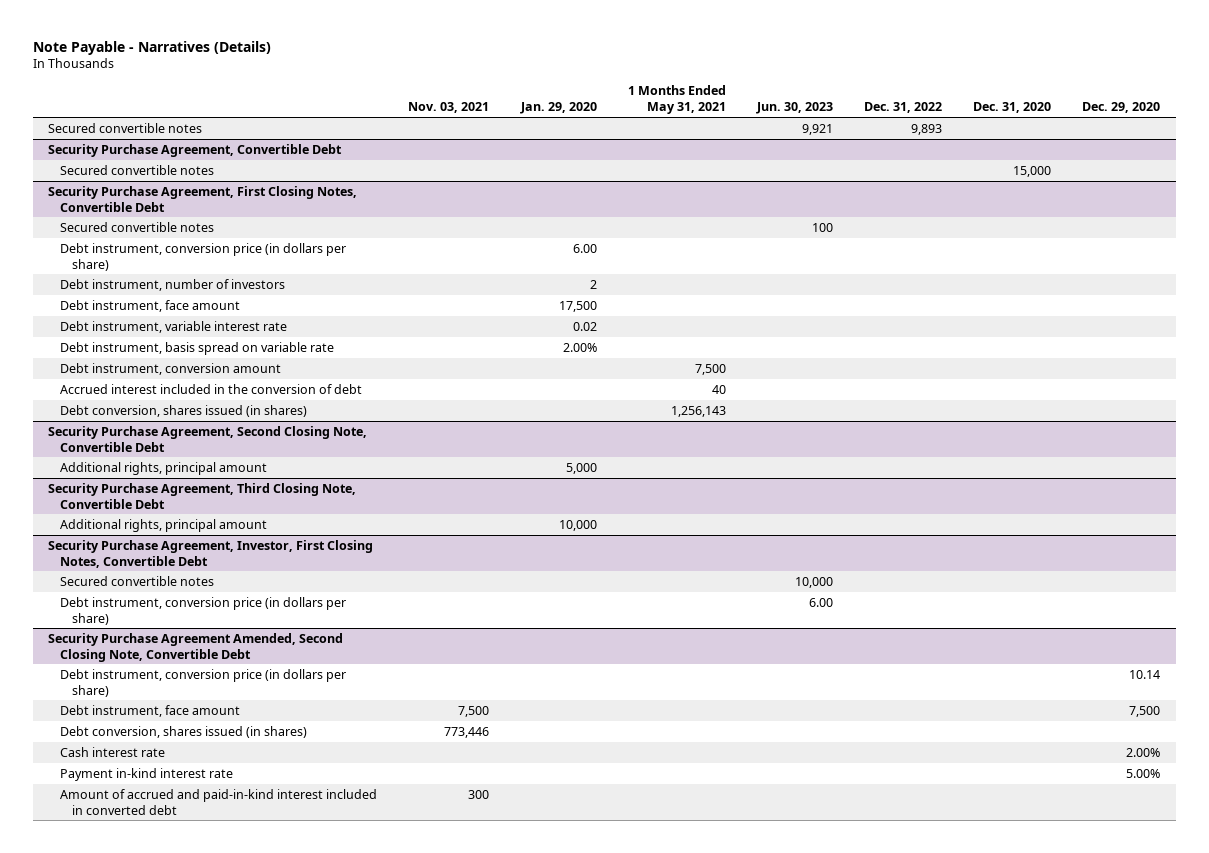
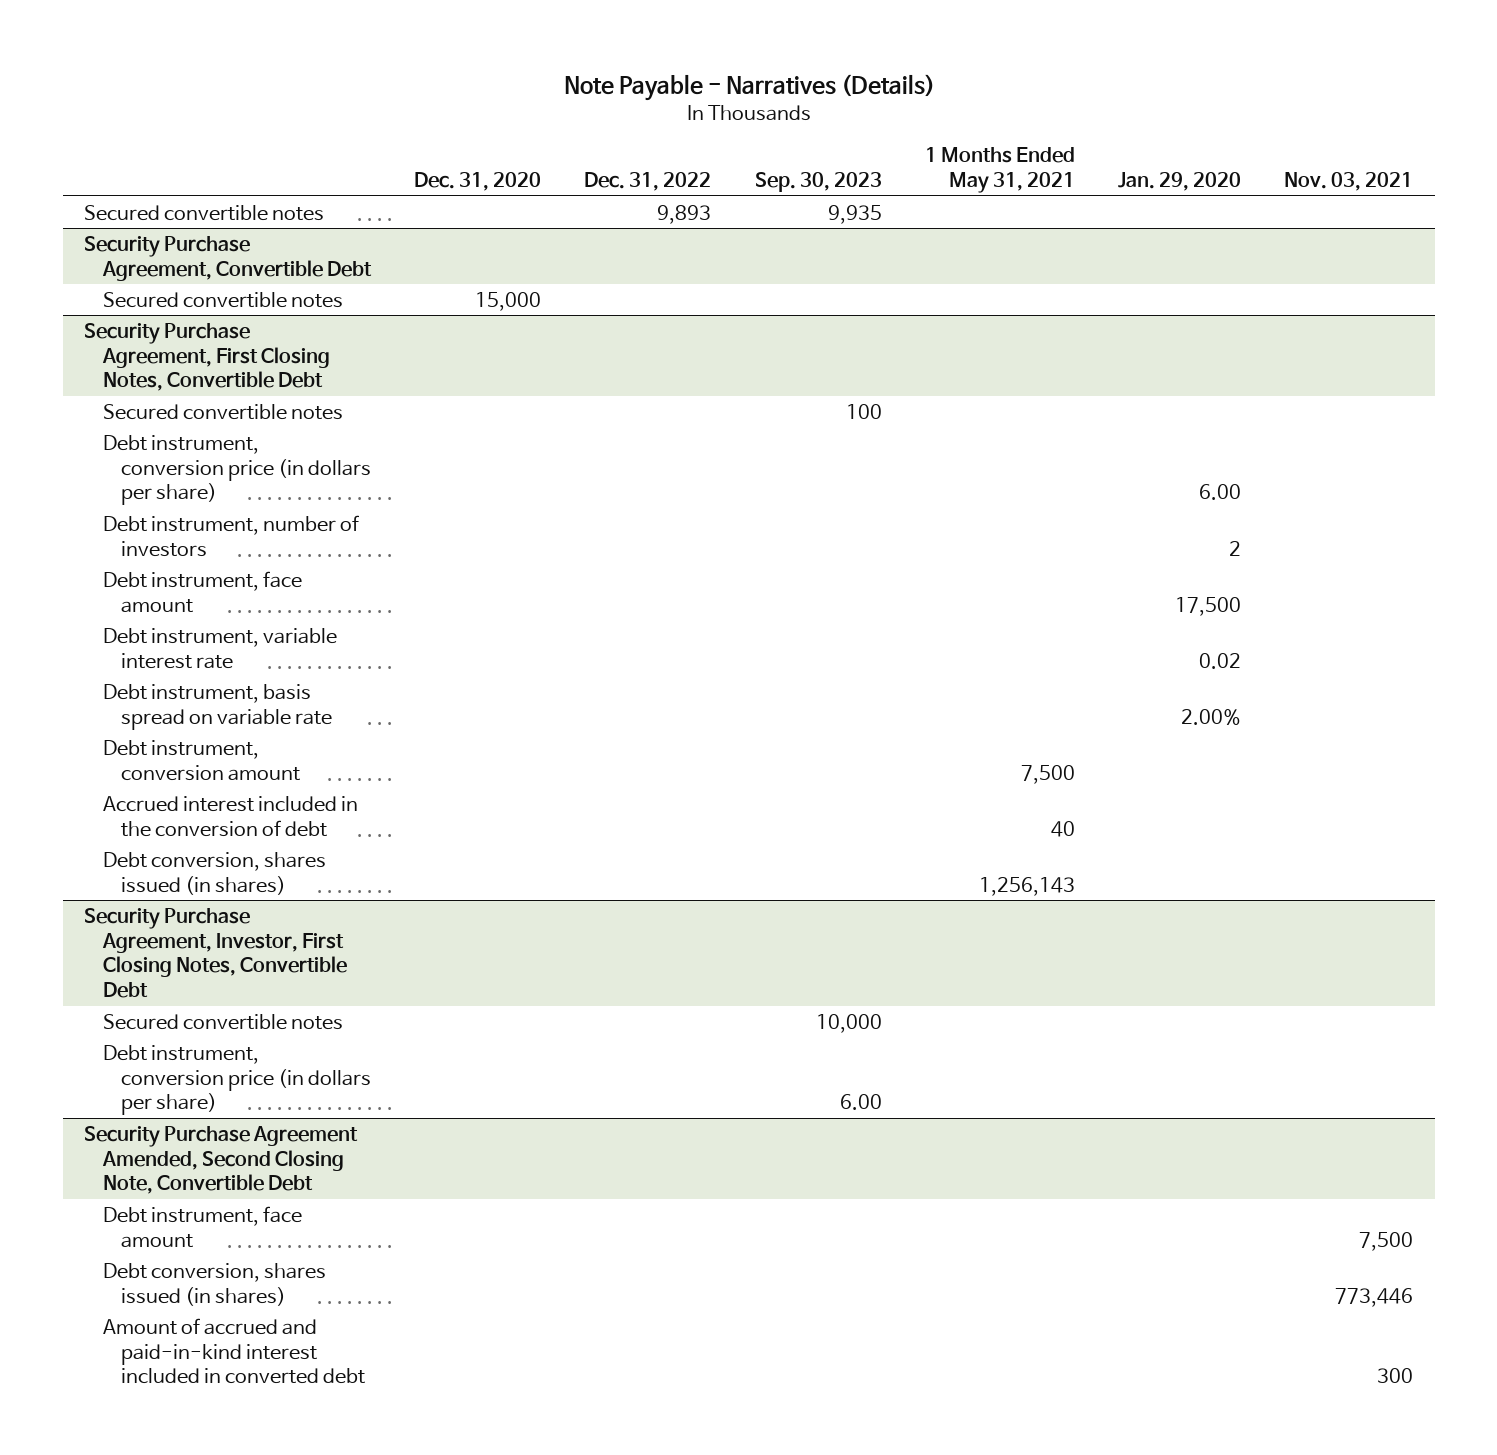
- | Nov. 03, 2021 | Jan. 29, 2020 | 1 Months Ended May 31, 2021 | Jun. 30, 2023 | Dec. 31, 2022 | Dec. 31, 2020 | Dec. 29, 2020
+ | Dec. 31, 2020 | Dec. 31, 2022 | Sep. 30, 2023 | 1 Months Ended May 31, 2021 | Jan. 29, 2020 | Nov. 03, 2021
- Security Purchase Agreement, Second Closing Note, Convertible Debt
- Additional rights, principal amount | | 5,000 | | | | |
- Security Purchase Agreement, Third Closing Note, Convertible Debt
- Additional rights, principal amount | | 10,000 | | | | |
@ Security Purchase Agreement Amended, Second Closing Note, Convertible Debt
- Debt instrument, conversion price (in dollars per share) | | | | | | | 10.14
- Cash interest rate | | | | | | | 2.00%
- Payment in-kind interest rate | | | | | | | 5.00%

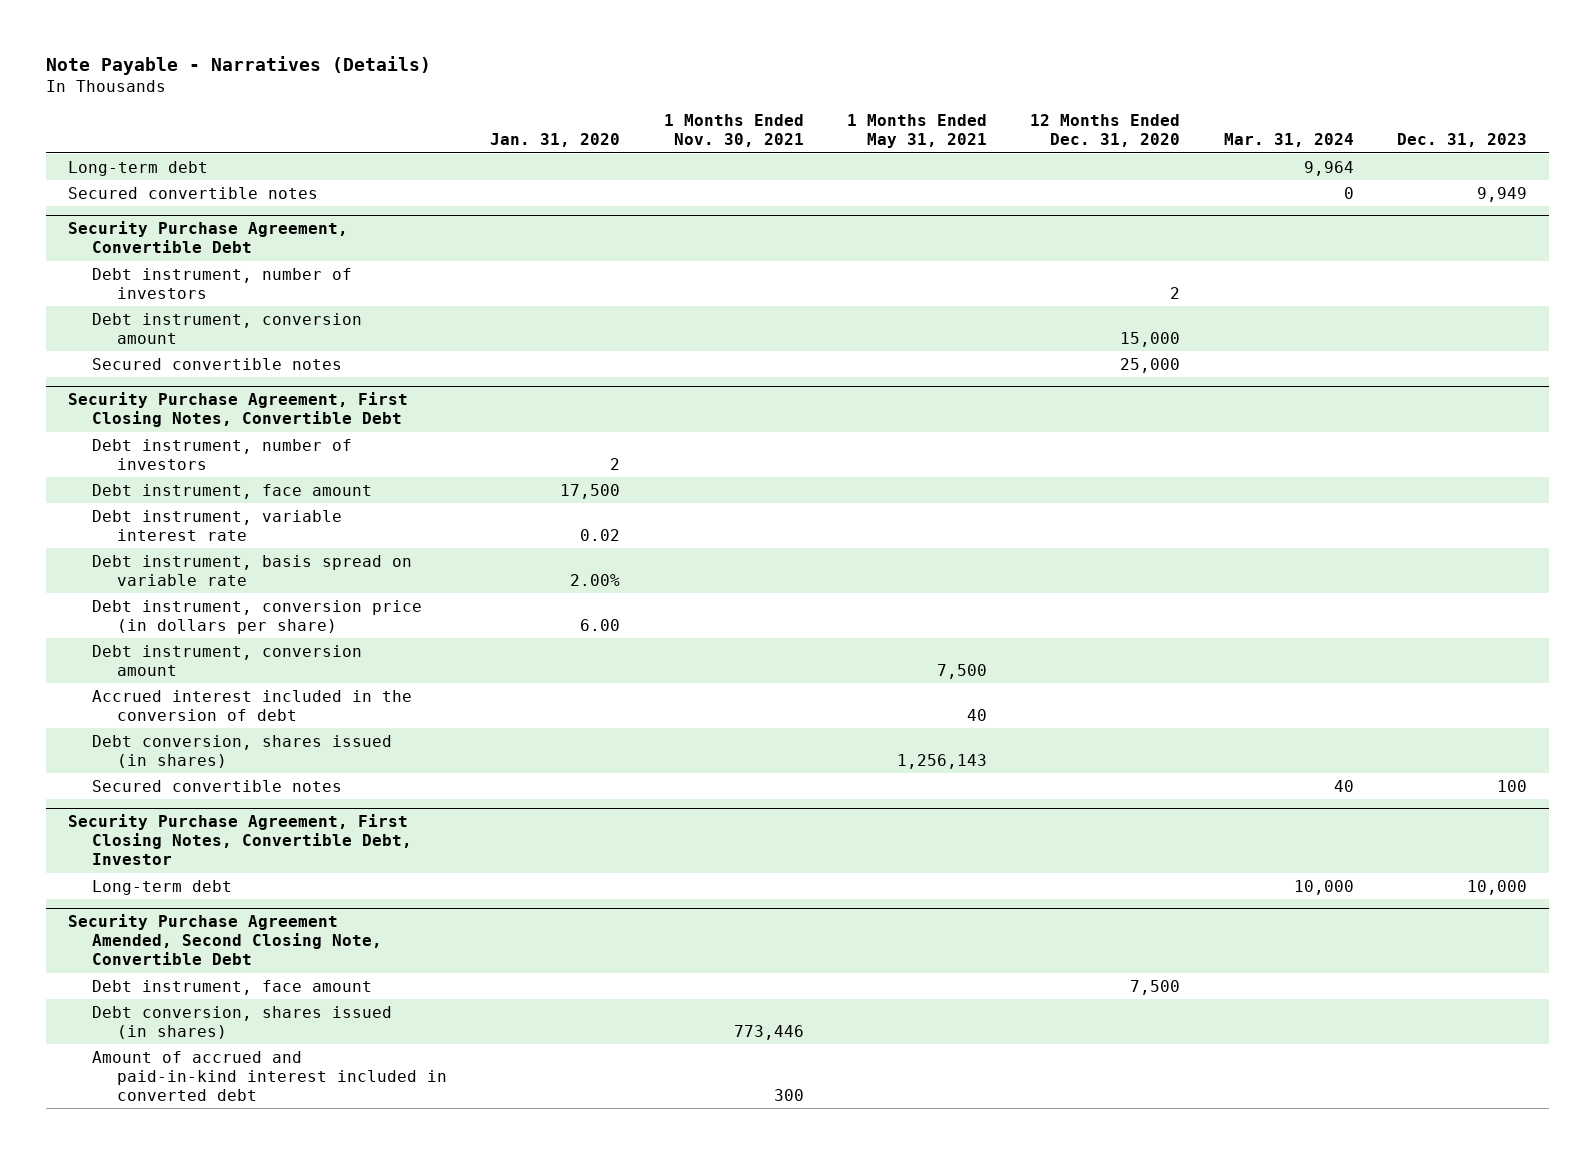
- | Dec. 31, 2020 | Dec. 31, 2022 | Sep. 30, 2023 | 1 Months Ended May 31, 2021 | Jan. 29, 2020 | Nov. 03, 2021
+ | Jan. 31, 2020 | 1 Months Ended Nov. 30, 2021 | 1 Months Ended May 31, 2021 | 12 Months Ended Dec. 31, 2020 | Mar. 31, 2024 | Dec. 31, 2023
+ Long-term debt | | | | | 9,964 |
@ Security Purchase Agreement, Convertible Debt
+ Debt instrument, number of investors | | | | 2 | |
+ Debt instrument, conversion amount | | | | 15,000 | |
@ Security Purchase Agreement, First Closing Notes, Convertible Debt
moved down: Debt instrument, conversion price (in dollars per share) | 6.00 | | | | |
- Security Purchase Agreement, Investor, First Closing Notes, Convertible Debt
- Secured convertible notes | | | 10,000 | | |
- Debt instrument, conversion price (in dollars per share) | | | 6.00 | | |
@ Security Purchase Agreement, First Closing Notes, Convertible Debt
moved down: Secured convertible notes | | | | | 40 | 100
+ Security Purchase Agreement, First Closing Notes, Convertible Debt, Investor
+ Long-term debt | | | | | 10,000 | 10,000

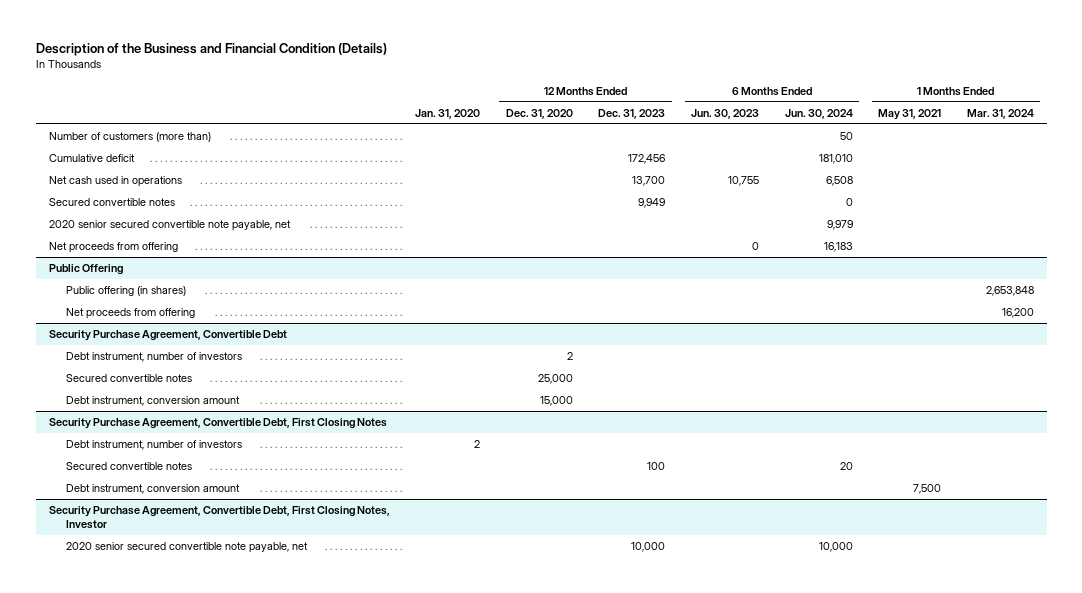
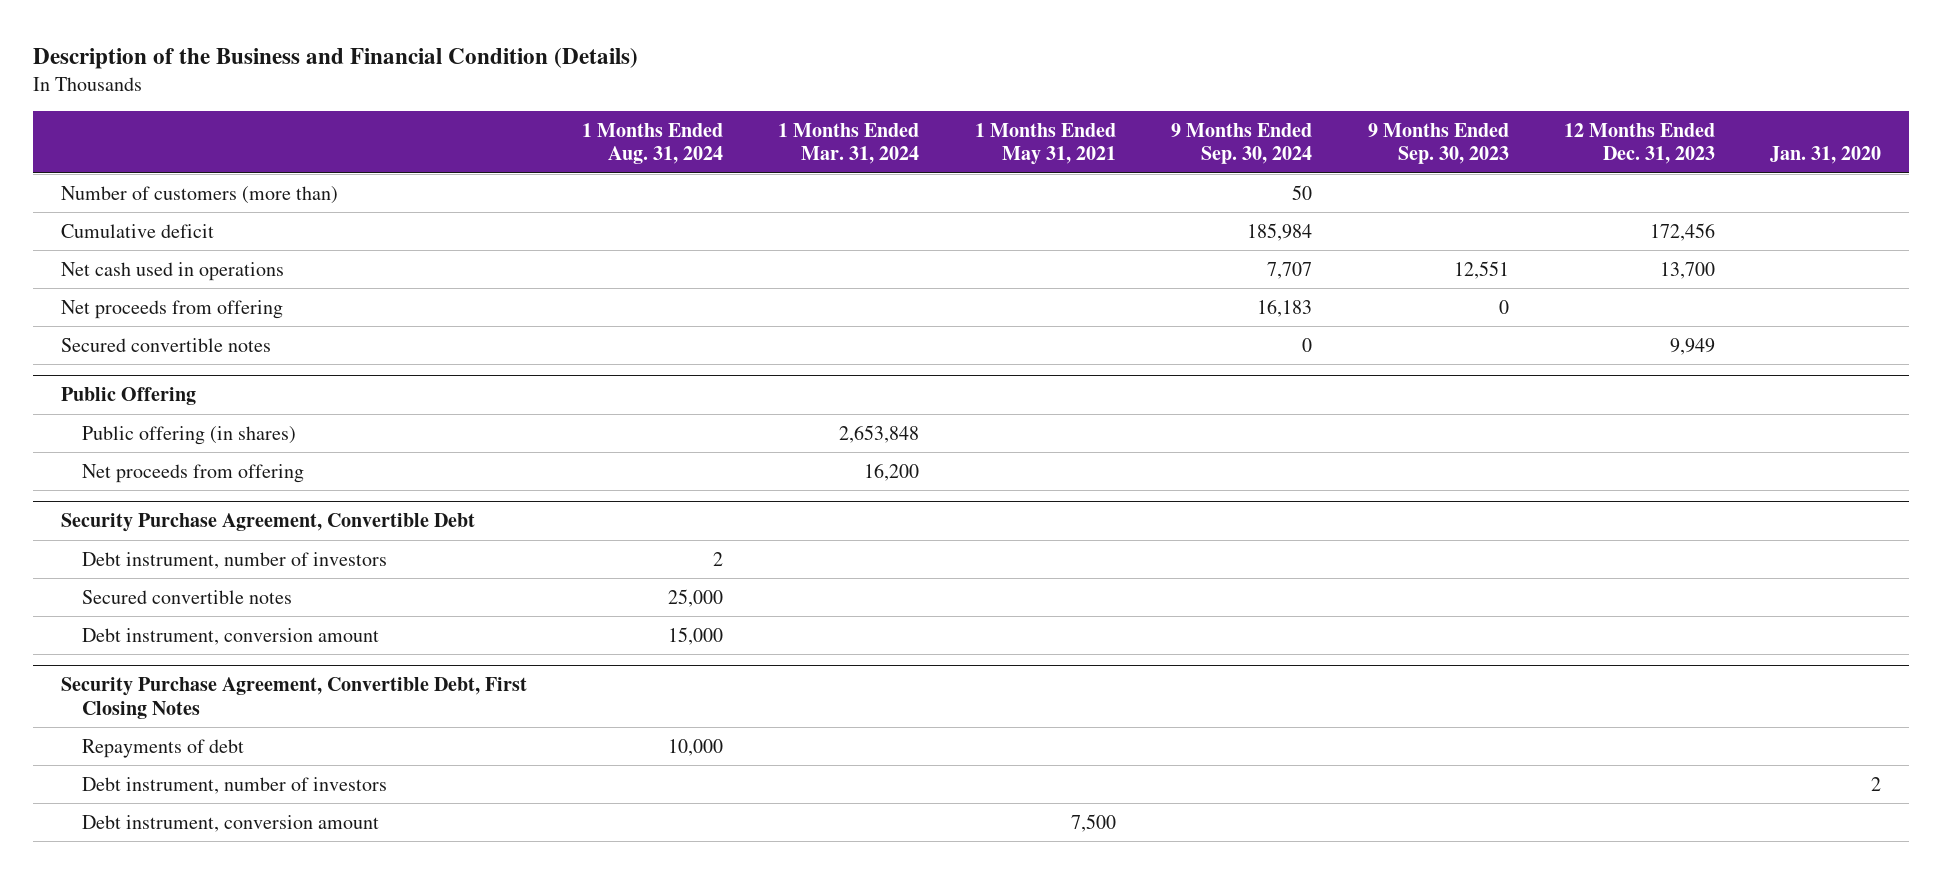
- | Jan. 31, 2020 | 12 Months Ended Dec. 31, 2020 | 12 Months Ended Dec. 31, 2023 | 6 Months Ended Jun. 30, 2023 | 6 Months Ended Jun. 30, 2024 | 1 Months Ended May 31, 2021 | 1 Months Ended Mar. 31, 2024
+ | 1 Months Ended Aug. 31, 2024 | 1 Months Ended Mar. 31, 2024 | 1 Months Ended May 31, 2021 | 9 Months Ended Sep. 30, 2024 | 9 Months Ended Sep. 30, 2023 | 12 Months Ended Dec. 31, 2023 | Jan. 31, 2020
- 2020 senior secured convertible note payable, net | | | | | 9,979 | |
moved down: Secured convertible notes | | | | 0 | | 9,949 |
@ Security Purchase Agreement, Convertible Debt, First Closing Notes
+ Repayments of debt | 10,000 | | | | | |
- Secured convertible notes | | | 100 | | 20 | |
- Security Purchase Agreement, Convertible Debt, First Closing Notes, Investor
- 2020 senior secured convertible note payable, net | | | 10,000 | | 10,000 | |

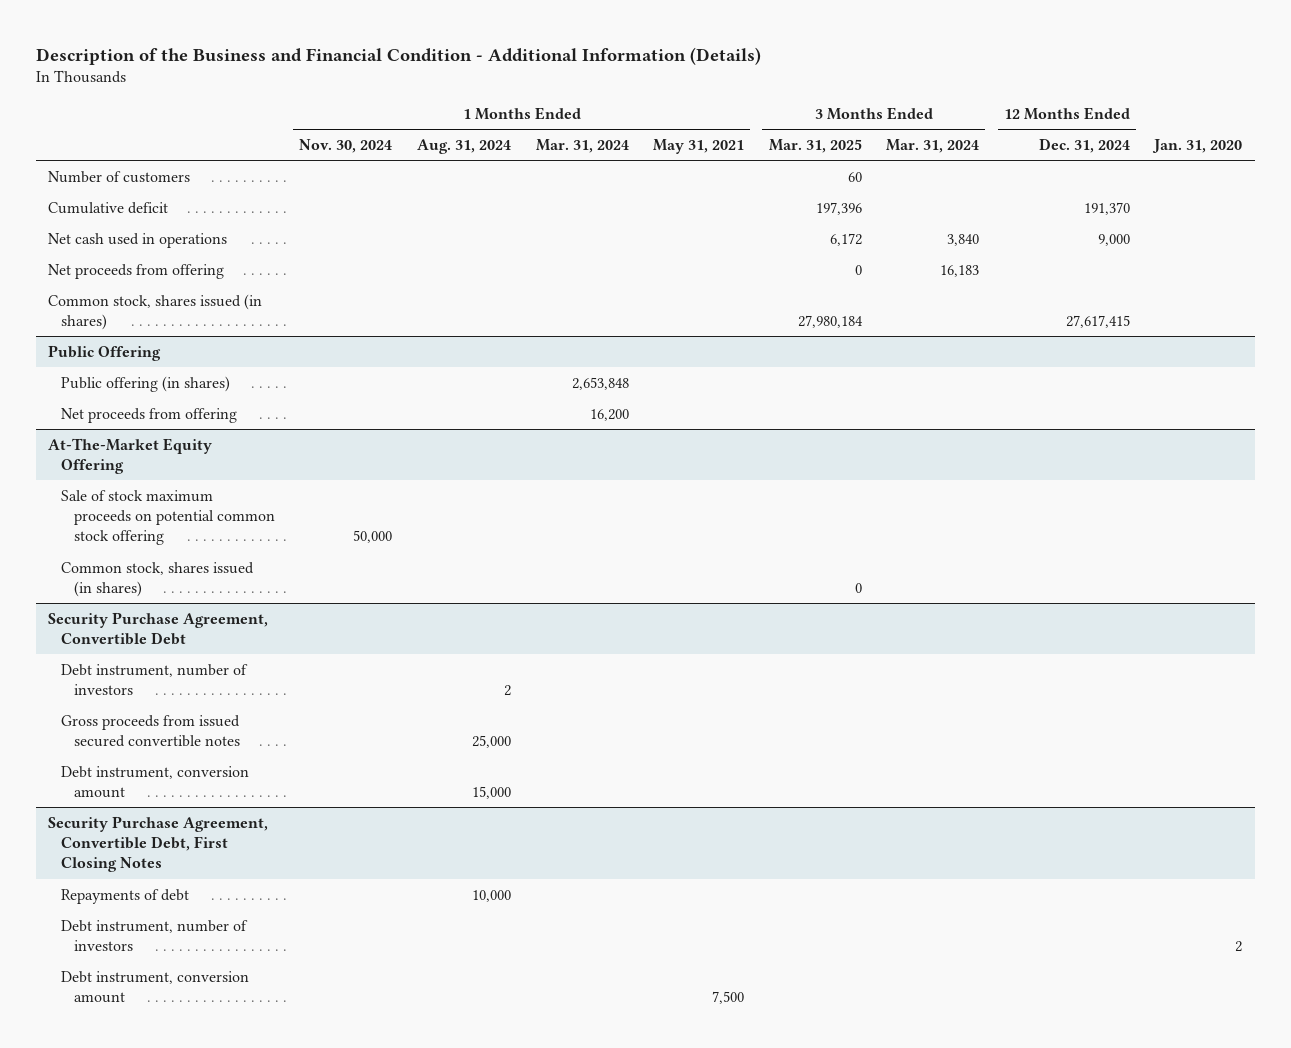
- Description of the Business and Financial Condition (Details)
+ Description of the Business and Financial Condition - Additional Information (Details)
- | 1 Months Ended Aug. 31, 2024 | 1 Months Ended Mar. 31, 2024 | 1 Months Ended May 31, 2021 | 9 Months Ended Sep. 30, 2024 | 9 Months Ended Sep. 30, 2023 | 12 Months Ended Dec. 31, 2023 | Jan. 31, 2020
+ | 1 Months Ended Nov. 30, 2024 | 1 Months Ended Aug. 31, 2024 | 1 Months Ended Mar. 31, 2024 | 1 Months Ended May 31, 2021 | 3 Months Ended Mar. 31, 2025 | 3 Months Ended Mar. 31, 2024 | 12 Months Ended Dec. 31, 2024 | Jan. 31, 2020
- Number of customers (more than) | | | | 50 | | |
+ Number of customers | | | | | 60 | | |
- Secured convertible notes | | | | 0 | | 9,949 |
+ Common stock, shares issued (in shares) | | | | | 27,980,184 | | 27,617,415 |
+ At-The-Market Equity Offering
+ Sale of stock maximum proceeds on potential common stock offering | 50,000 | | | | | | |
+ Common stock, shares issued (in shares) | | | | | 0 | | |
@ Security Purchase Agreement, Convertible Debt
- Secured convertible notes | 25,000 | | | | | |
+ Gross proceeds from issued secured convertible notes | | 25,000 | | | | | |

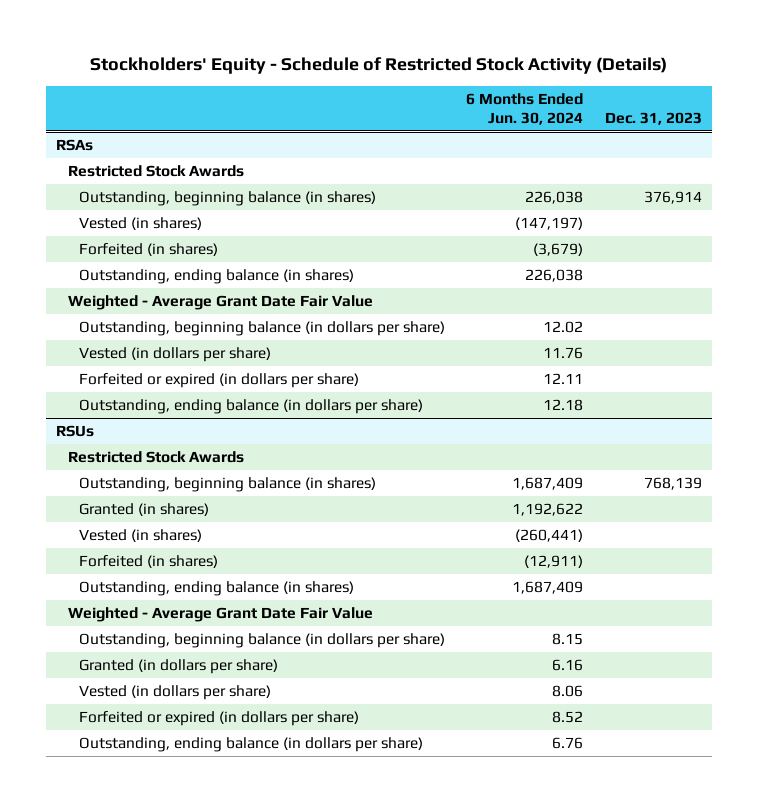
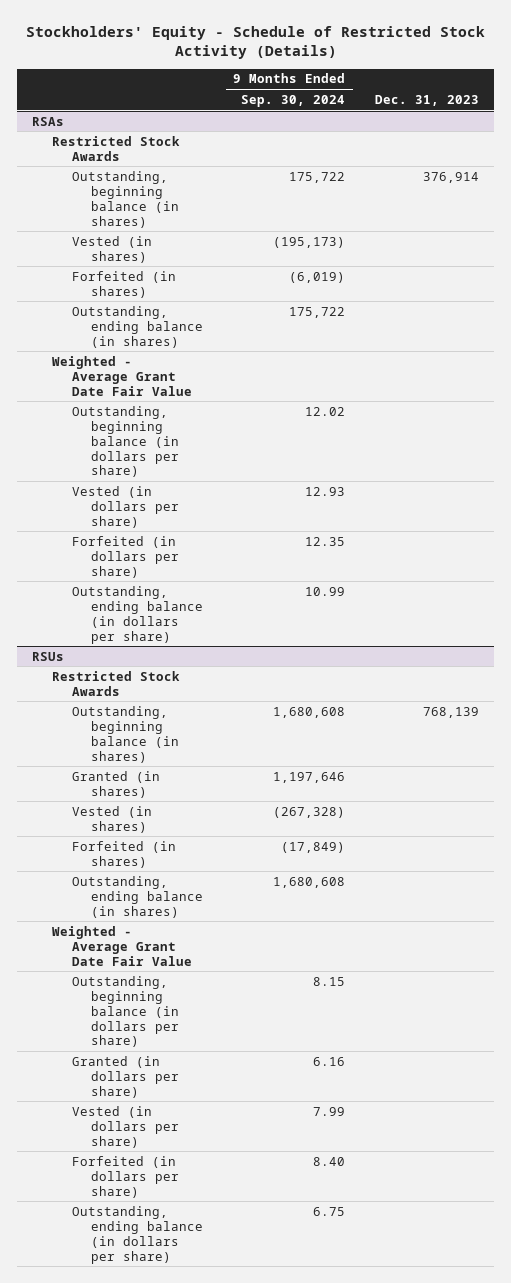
- | 6 Months Ended Jun. 30, 2024 | Dec. 31, 2023
+ | 9 Months Ended Sep. 30, 2024 | Dec. 31, 2023
@ RSAs
- Forfeited or expired (in dollars per share) | 12.11 |
+ Forfeited (in dollars per share) | 12.35 |
@ RSUs
- Forfeited or expired (in dollars per share) | 8.52 |
+ Forfeited (in dollars per share) | 8.40 |

